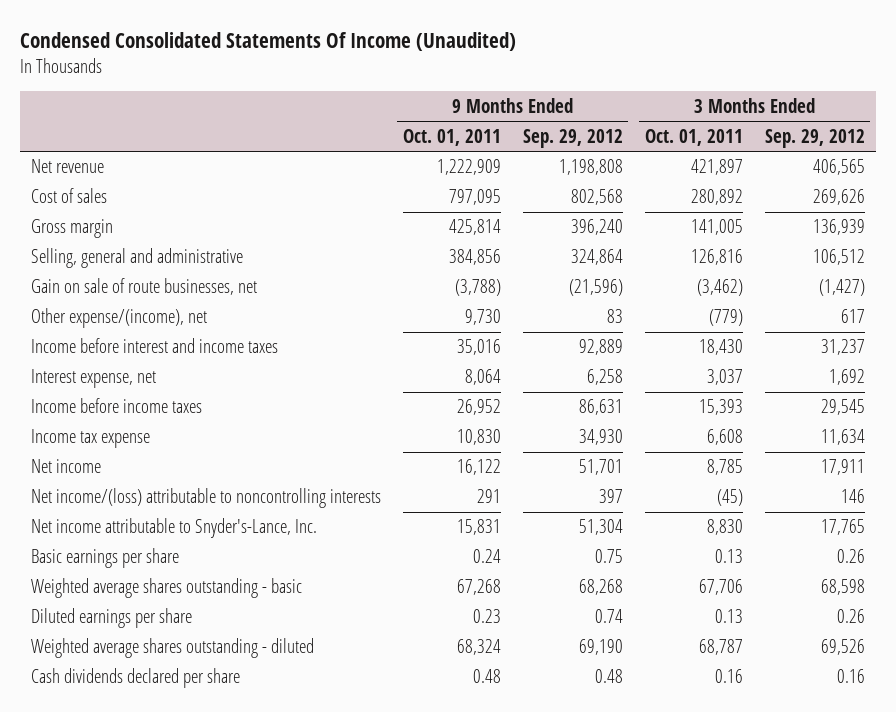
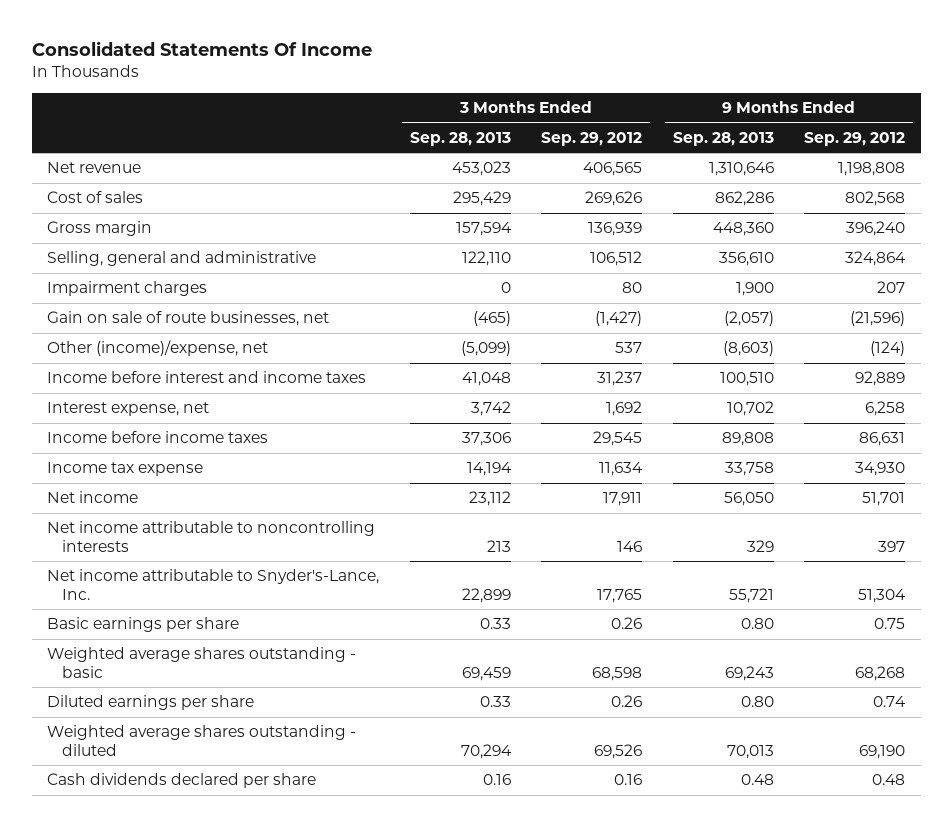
- Condensed Consolidated Statements Of Income (Unaudited)
+ Consolidated Statements Of Income
- | 9 Months Ended Oct. 01, 2011 | 9 Months Ended Sep. 29, 2012 | 3 Months Ended Oct. 01, 2011 | 3 Months Ended Sep. 29, 2012
+ | 3 Months Ended Sep. 28, 2013 | 3 Months Ended Sep. 29, 2012 | 9 Months Ended Sep. 28, 2013 | 9 Months Ended Sep. 29, 2012
+ Impairment charges | 0 | 80 | 1,900 | 207
- Other expense/(income), net | 9,730 | 83 | (779) | 617
+ Other (income)/expense, net | (5,099) | 537 | (8,603) | (124)
- Net income/(loss) attributable to noncontrolling interests | 291 | 397 | (45) | 146
+ Net income attributable to noncontrolling interests | 213 | 146 | 329 | 397

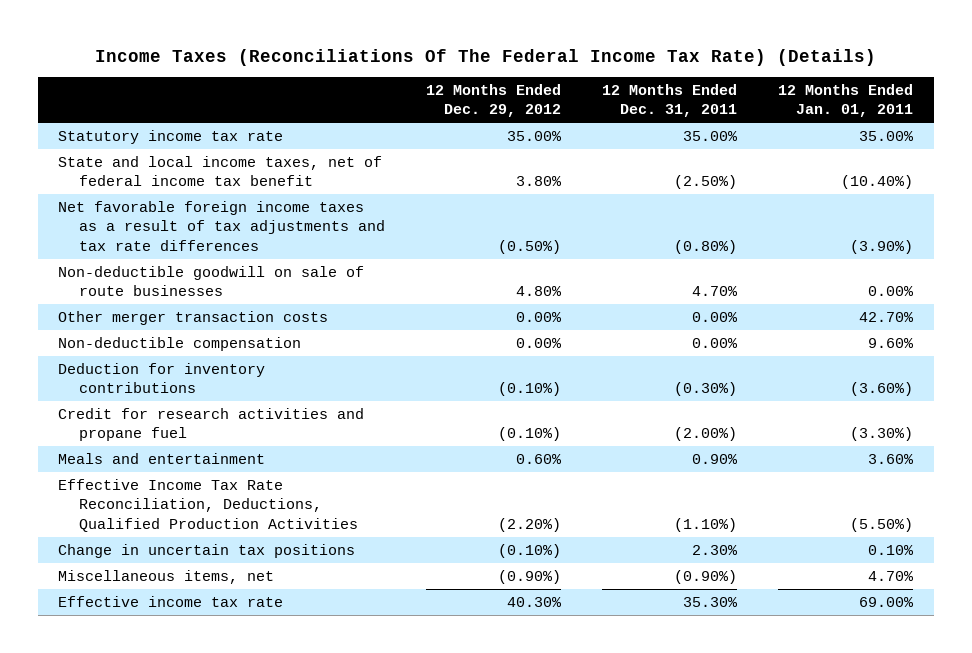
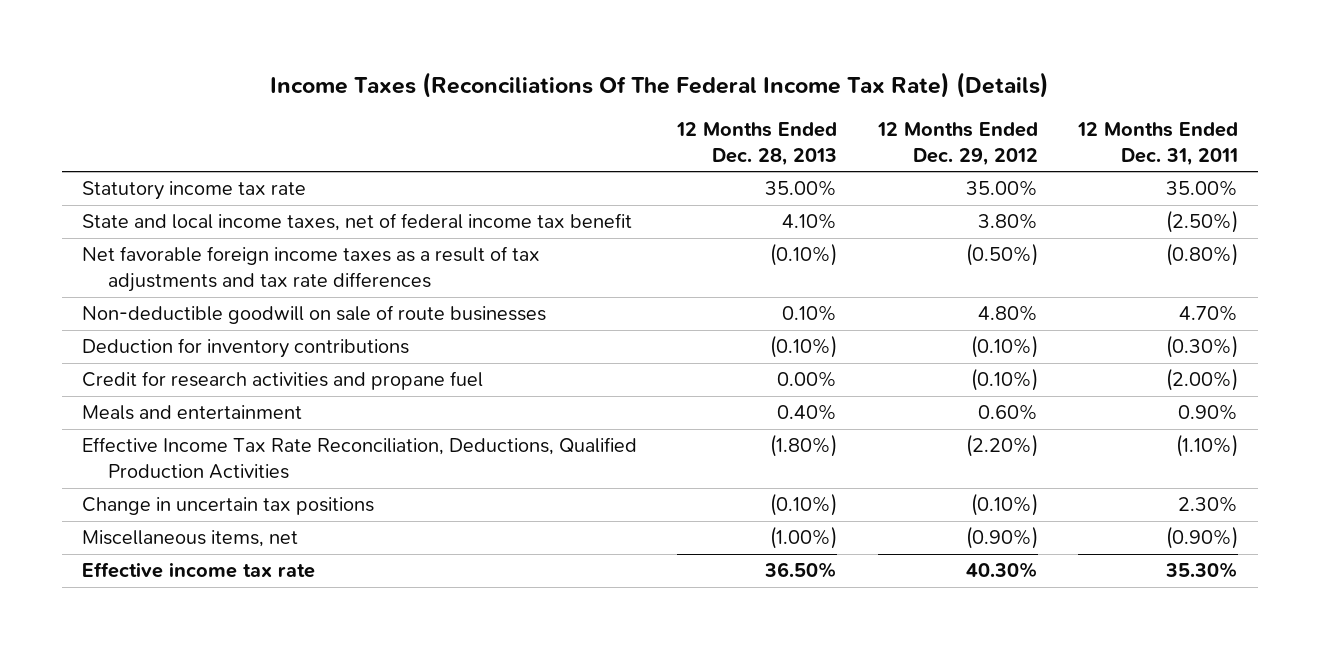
- | 12 Months Ended Dec. 29, 2012 | 12 Months Ended Dec. 31, 2011 | 12 Months Ended Jan. 01, 2011
+ | 12 Months Ended Dec. 28, 2013 | 12 Months Ended Dec. 29, 2012 | 12 Months Ended Dec. 31, 2011
- Other merger transaction costs | 0.00% | 0.00% | 42.70%
- Non-deductible compensation | 0.00% | 0.00% | 9.60%

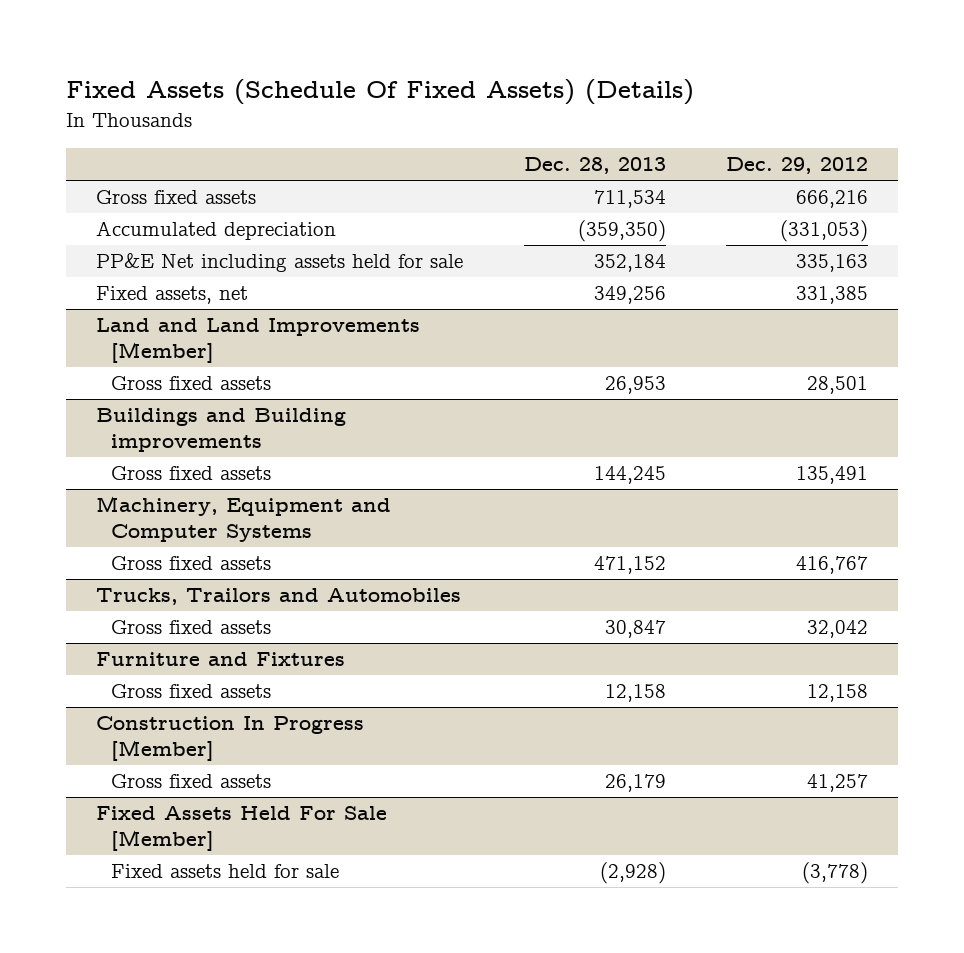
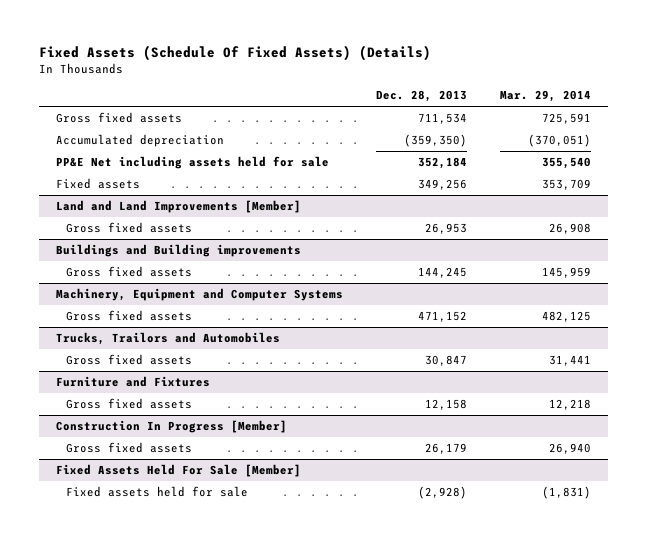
- | Dec. 28, 2013 | Dec. 29, 2012
+ | Dec. 28, 2013 | Mar. 29, 2014
- Fixed assets, net | 349,256 | 331,385
+ Fixed assets | 349,256 | 353,709

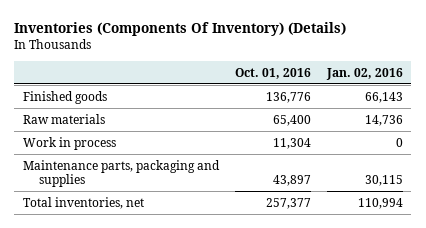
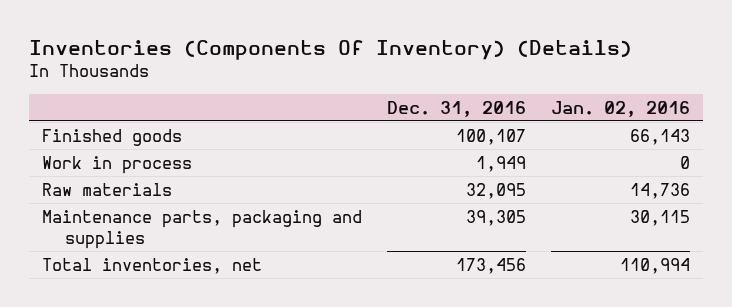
- | Oct. 01, 2016 | Jan. 02, 2016
+ | Dec. 31, 2016 | Jan. 02, 2016
moved down: Raw materials | 32,095 | 14,736

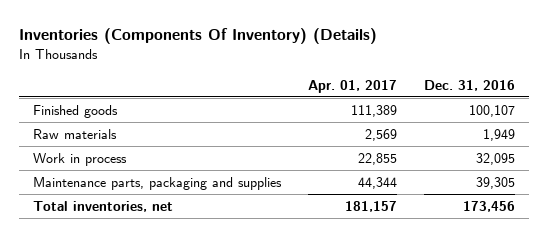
- | Dec. 31, 2016 | Jan. 02, 2016
+ | Apr. 01, 2017 | Dec. 31, 2016
- Work in process | 1,949 | 0
- Raw materials | 32,095 | 14,736
+ Raw materials | 2,569 | 1,949
+ Work in process | 22,855 | 32,095

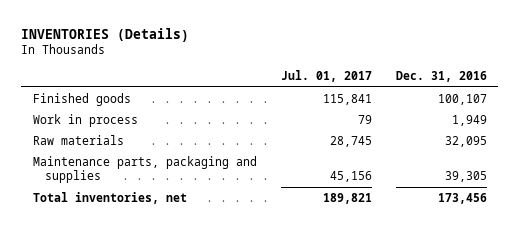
- Inventories (Components Of Inventory) (Details)
+ INVENTORIES (Details)
- | Apr. 01, 2017 | Dec. 31, 2016
+ | Jul. 01, 2017 | Dec. 31, 2016
- Raw materials | 2,569 | 1,949
- Work in process | 22,855 | 32,095
+ Work in process | 79 | 1,949
+ Raw materials | 28,745 | 32,095

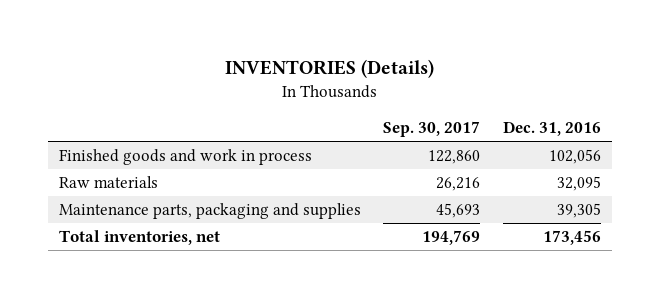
- | Jul. 01, 2017 | Dec. 31, 2016
+ | Sep. 30, 2017 | Dec. 31, 2016
- Finished goods | 115,841 | 100,107
- Work in process | 79 | 1,949
+ Finished goods and work in process | 122,860 | 102,056

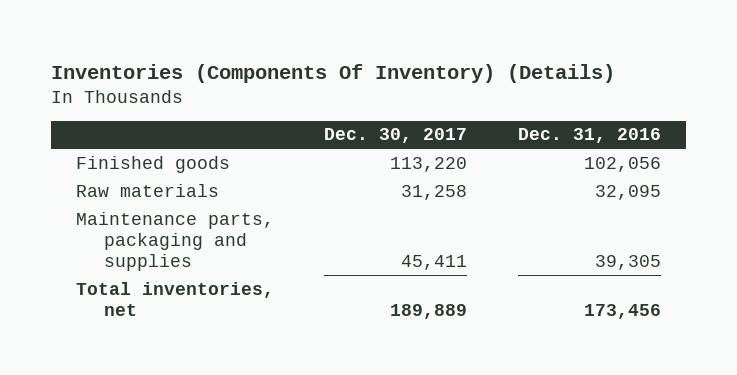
- INVENTORIES (Details)
+ Inventories (Components Of Inventory) (Details)
- | Sep. 30, 2017 | Dec. 31, 2016
+ | Dec. 30, 2017 | Dec. 31, 2016
- Finished goods and work in process | 122,860 | 102,056
+ Finished goods | 113,220 | 102,056

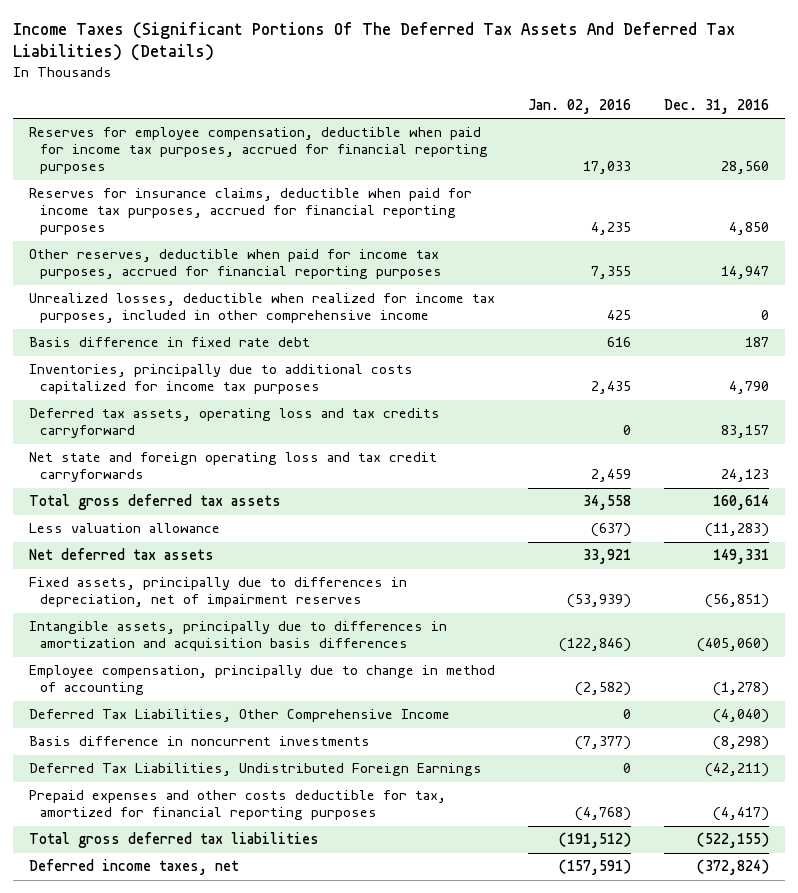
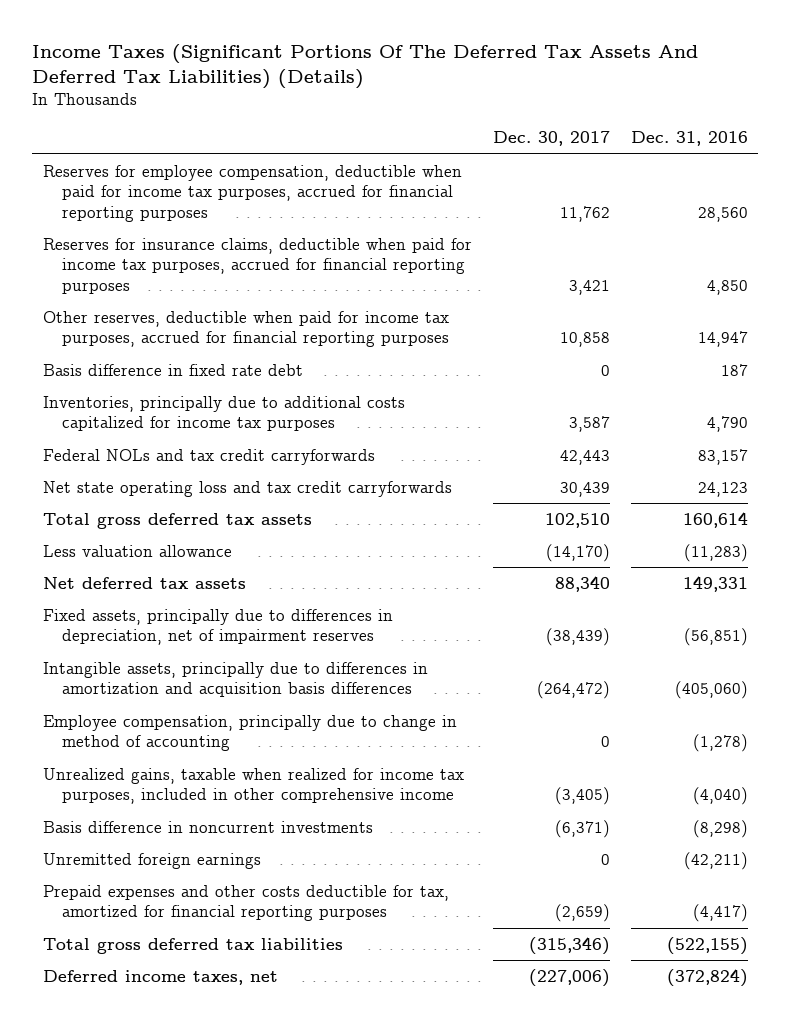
- | Jan. 02, 2016 | Dec. 31, 2016
+ | Dec. 30, 2017 | Dec. 31, 2016
- Unrealized losses, deductible when realized for income tax purposes, included in other comprehensive income | 425 | 0
- Deferred tax assets, operating loss and tax credits carryforward | 0 | 83,157
- Net state and foreign operating loss and tax credit carryforwards | 2,459 | 24,123
+ Federal NOLs and tax credit carryforwards | 42,443 | 83,157
+ Net state operating loss and tax credit carryforwards | 30,439 | 24,123
- Deferred Tax Liabilities, Other Comprehensive Income | 0 | (4,040)
+ Unrealized gains, taxable when realized for income tax purposes, included in other comprehensive income | (3,405) | (4,040)
- Deferred Tax Liabilities, Undistributed Foreign Earnings | 0 | (42,211)
+ Unremitted foreign earnings | 0 | (42,211)

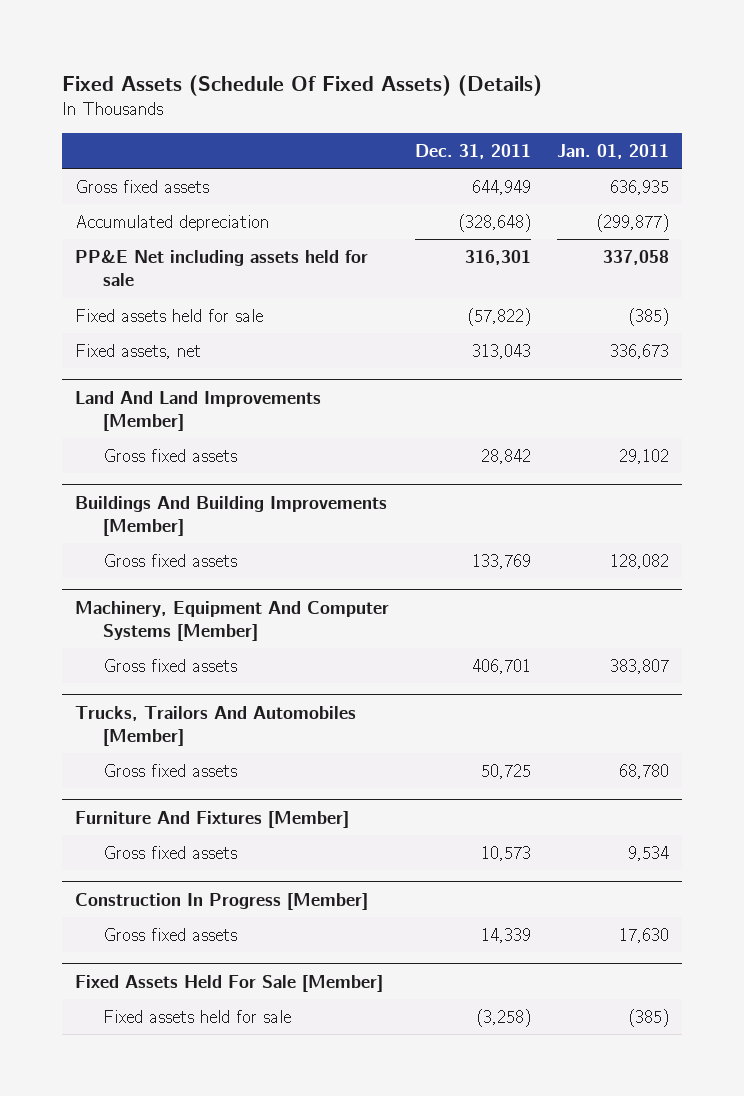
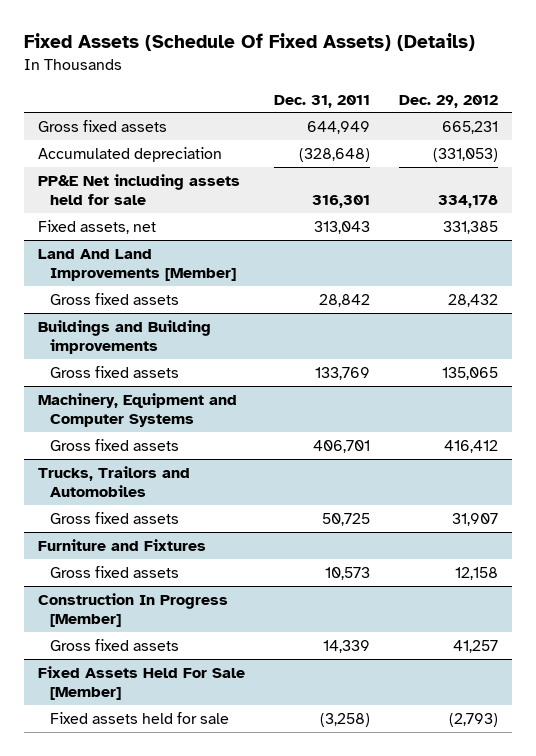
- | Dec. 31, 2011 | Jan. 01, 2011
+ | Dec. 31, 2011 | Dec. 29, 2012
- Fixed assets held for sale | (57,822) | (385)
- Buildings And Building Improvements [Member]
+ Buildings and Building improvements
- Machinery, Equipment And Computer Systems [Member]
+ Machinery, Equipment and Computer Systems
- Trucks, Trailors And Automobiles [Member]
+ Trucks, Trailors and Automobiles
- Furniture And Fixtures [Member]
+ Furniture and Fixtures

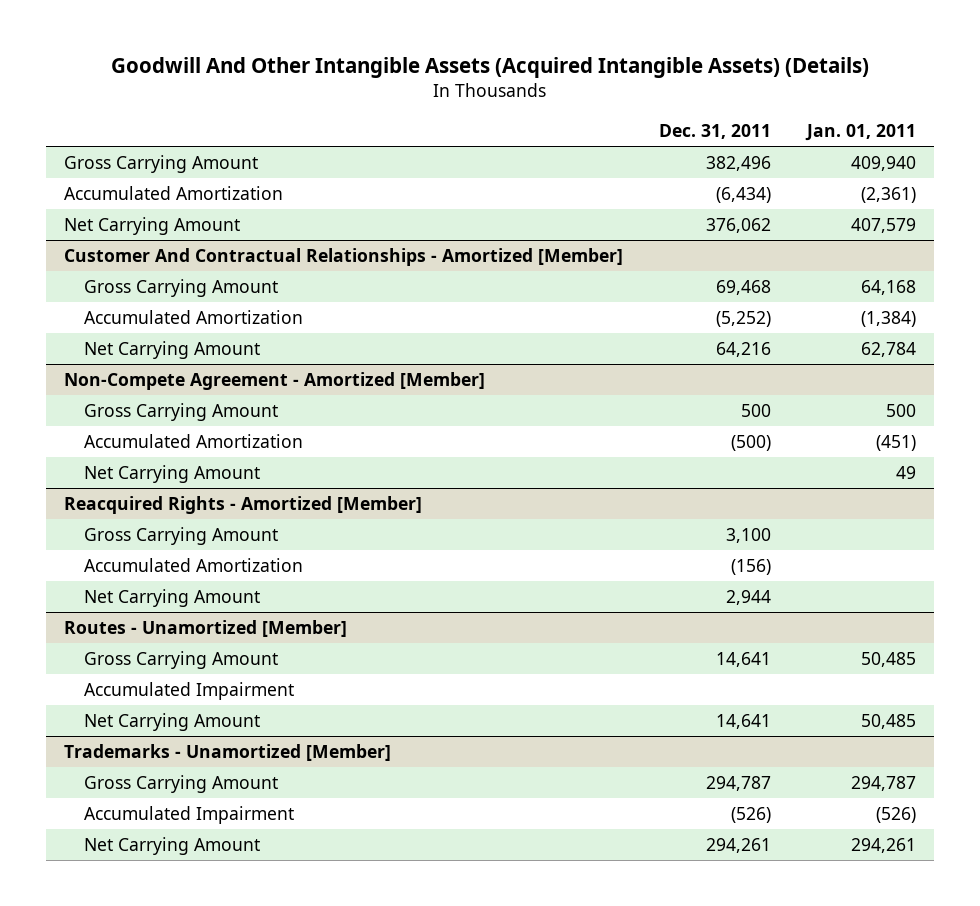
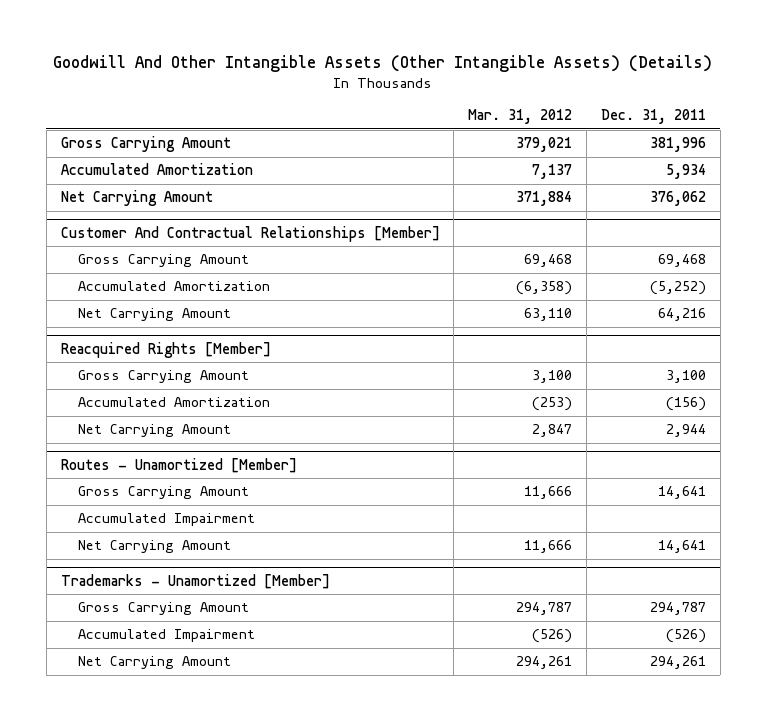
- Goodwill And Other Intangible Assets (Acquired Intangible Assets) (Details)
+ Goodwill And Other Intangible Assets (Other Intangible Assets) (Details)
- | Dec. 31, 2011 | Jan. 01, 2011
+ | Mar. 31, 2012 | Dec. 31, 2011
- Gross Carrying Amount | 382,496 | 409,940
- Accumulated Amortization | (6,434) | (2,361)
+ Gross Carrying Amount | 379,021 | 381,996
+ Accumulated Amortization | 7,137 | 5,934
- Customer And Contractual Relationships - Amortized [Member]
+ Customer And Contractual Relationships [Member]
- Non-Compete Agreement - Amortized [Member]
- Gross Carrying Amount | 500 | 500
- Accumulated Amortization | (500) | (451)
- Net Carrying Amount | | 49
- Reacquired Rights - Amortized [Member]
+ Reacquired Rights [Member]

